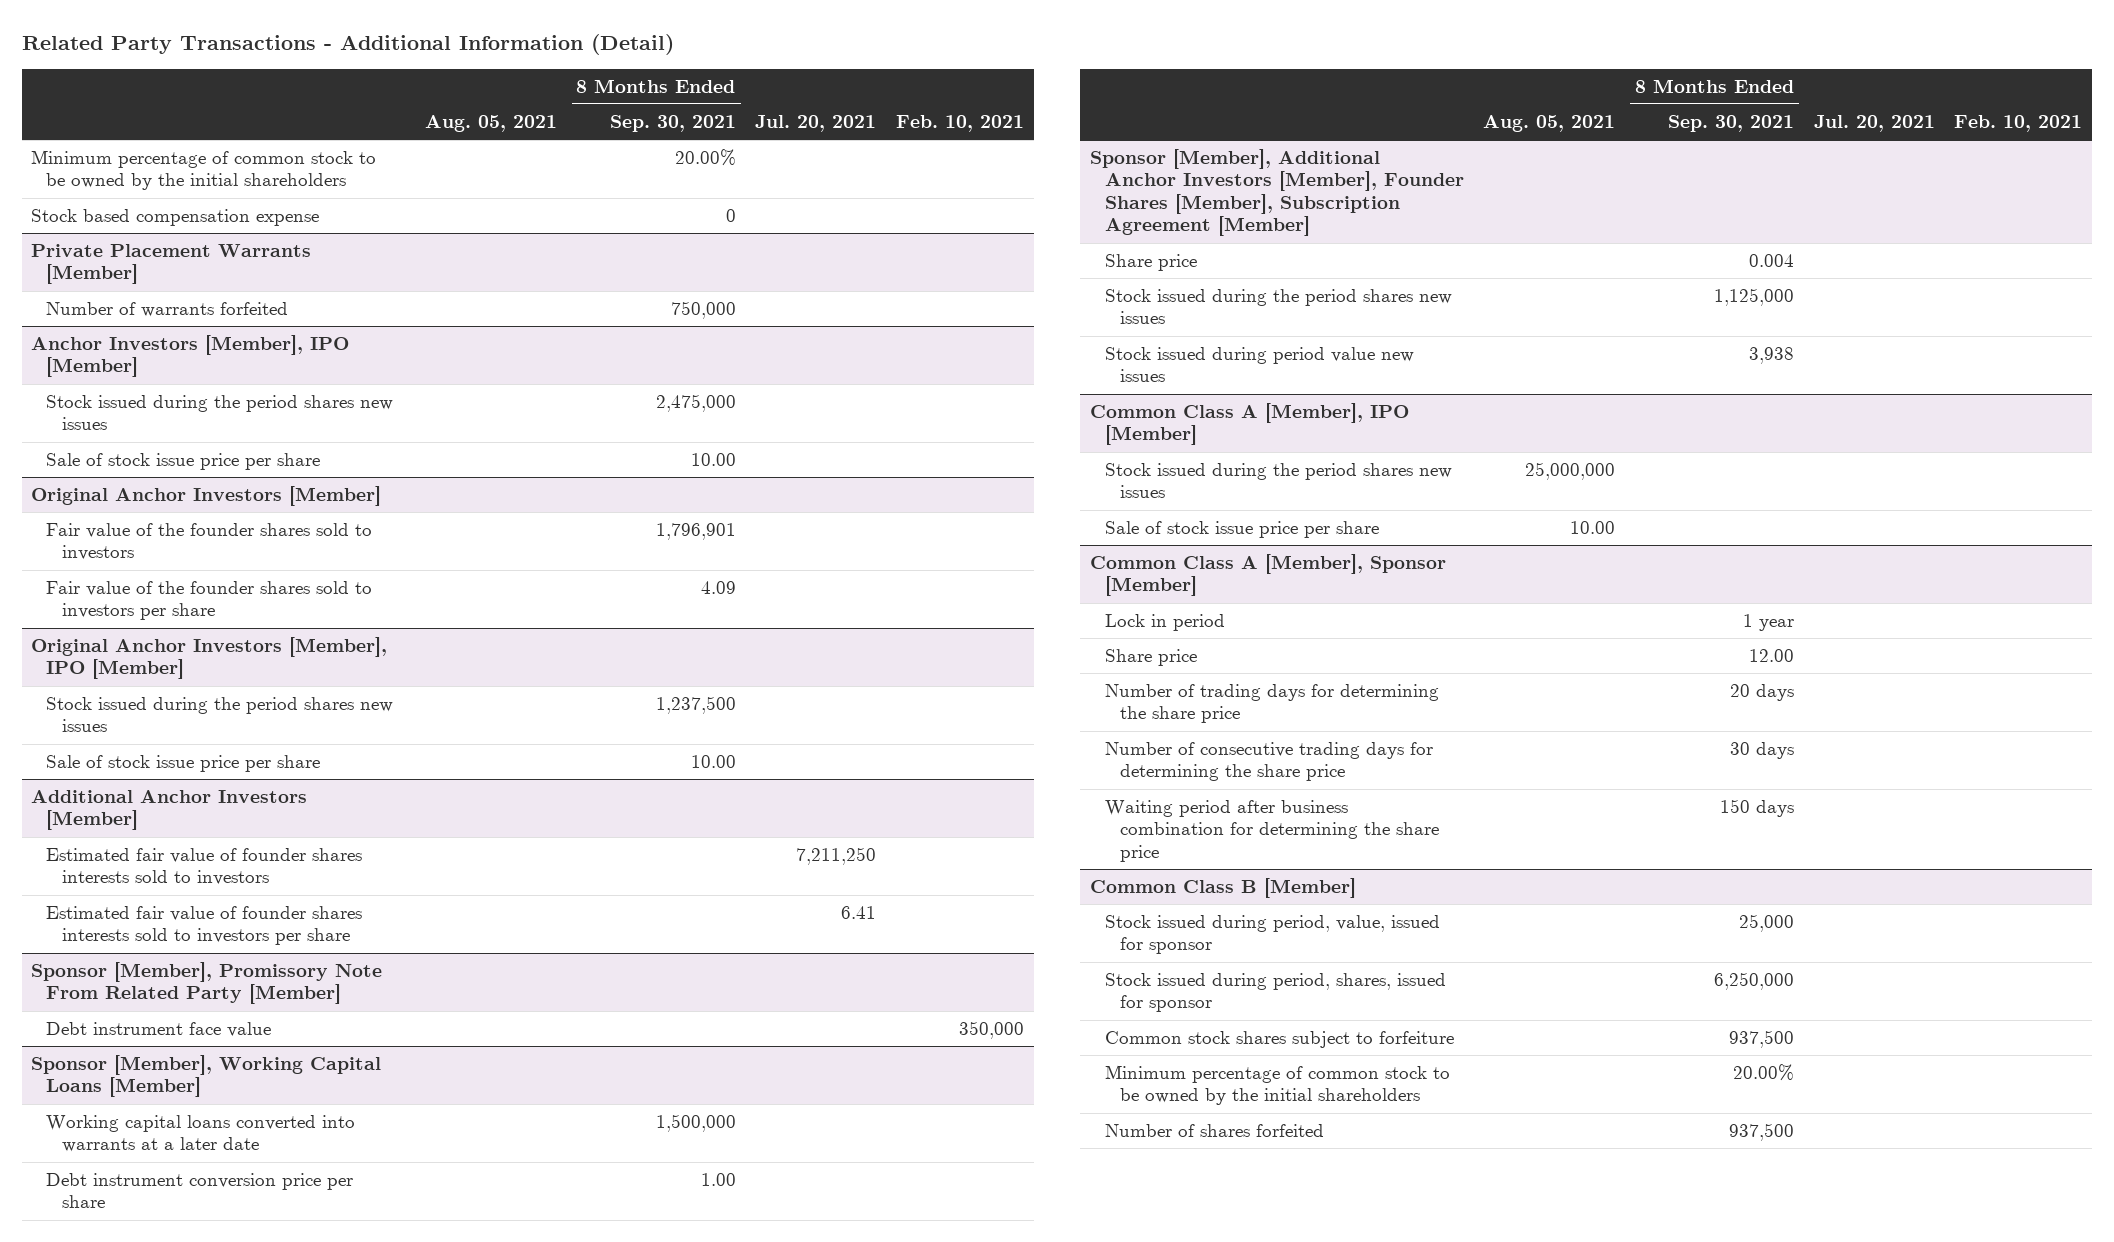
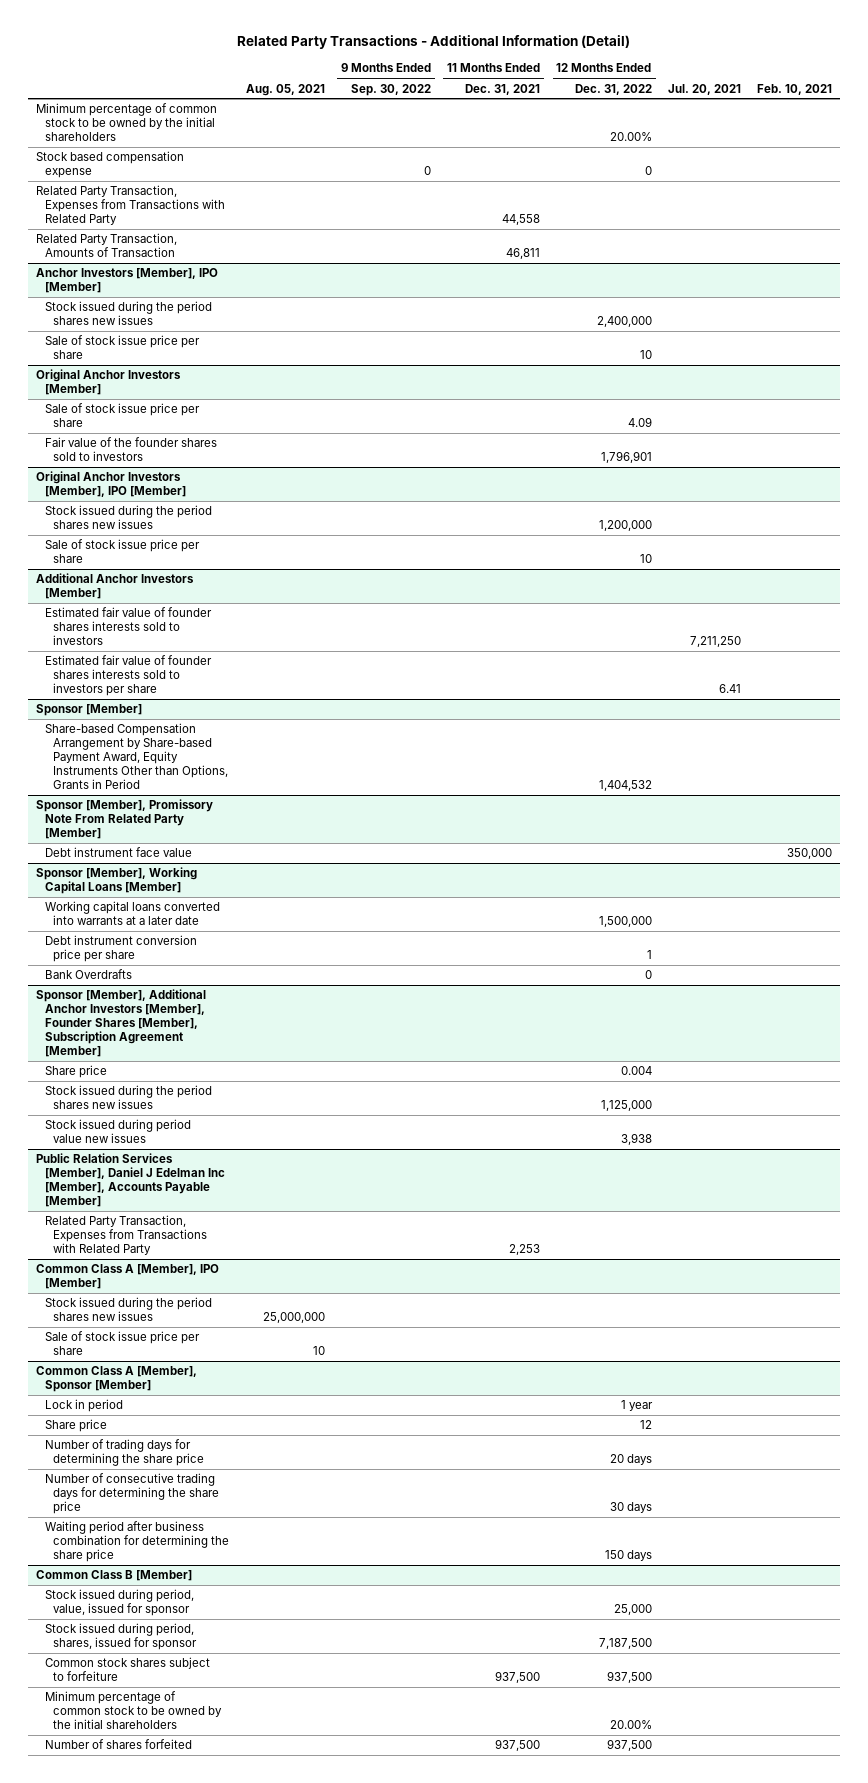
- | Aug. 05, 2021 | 8 Months Ended Sep. 30, 2021 | Jul. 20, 2021 | Feb. 10, 2021
+ | Aug. 05, 2021 | 9 Months Ended Sep. 30, 2022 | 11 Months Ended Dec. 31, 2021 | 12 Months Ended Dec. 31, 2022 | Jul. 20, 2021 | Feb. 10, 2021
- Private Placement Warrants [Member]
- Number of warrants forfeited | | 750,000 | |
+ Related Party Transaction, Expenses from Transactions with Related Party | | | 44,558 | | |
+ Related Party Transaction, Amounts of Transaction | | | 46,811 | | |
@ Original Anchor Investors [Member]
+ Sale of stock issue price per share | | | | 4.09 | |
- Fair value of the founder shares sold to investors per share | | 4.09 | |
+ Sponsor [Member]
+ Share-based Compensation Arrangement by Share-based Payment Award, Equity Instruments Other than Options, Grants in Period | | | | 1,404,532 | |
@ Sponsor [Member], Working Capital Loans [Member]
+ Bank Overdrafts | | | | 0 | |
+ Public Relation Services [Member], Daniel J Edelman Inc [Member], Accounts Payable [Member]
+ Related Party Transaction, Expenses from Transactions with Related Party | | | 2,253 | | |
@ Common Class A [Member], IPO [Member]
- Sale of stock issue price per share | 10.00 | | |
+ Sale of stock issue price per share | 10 | | | | |

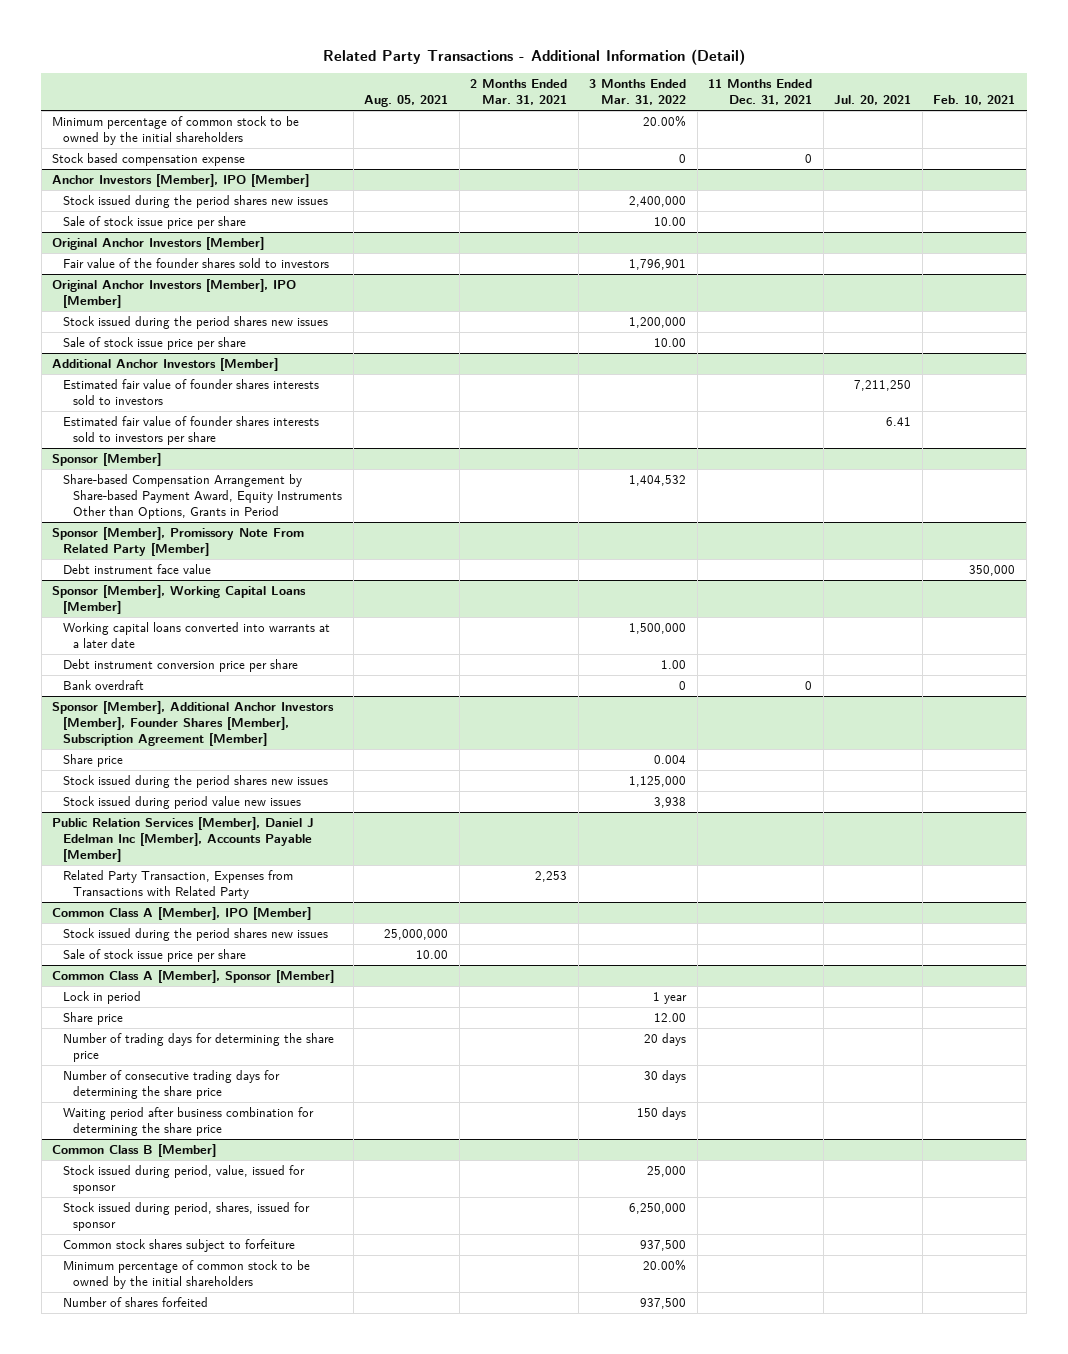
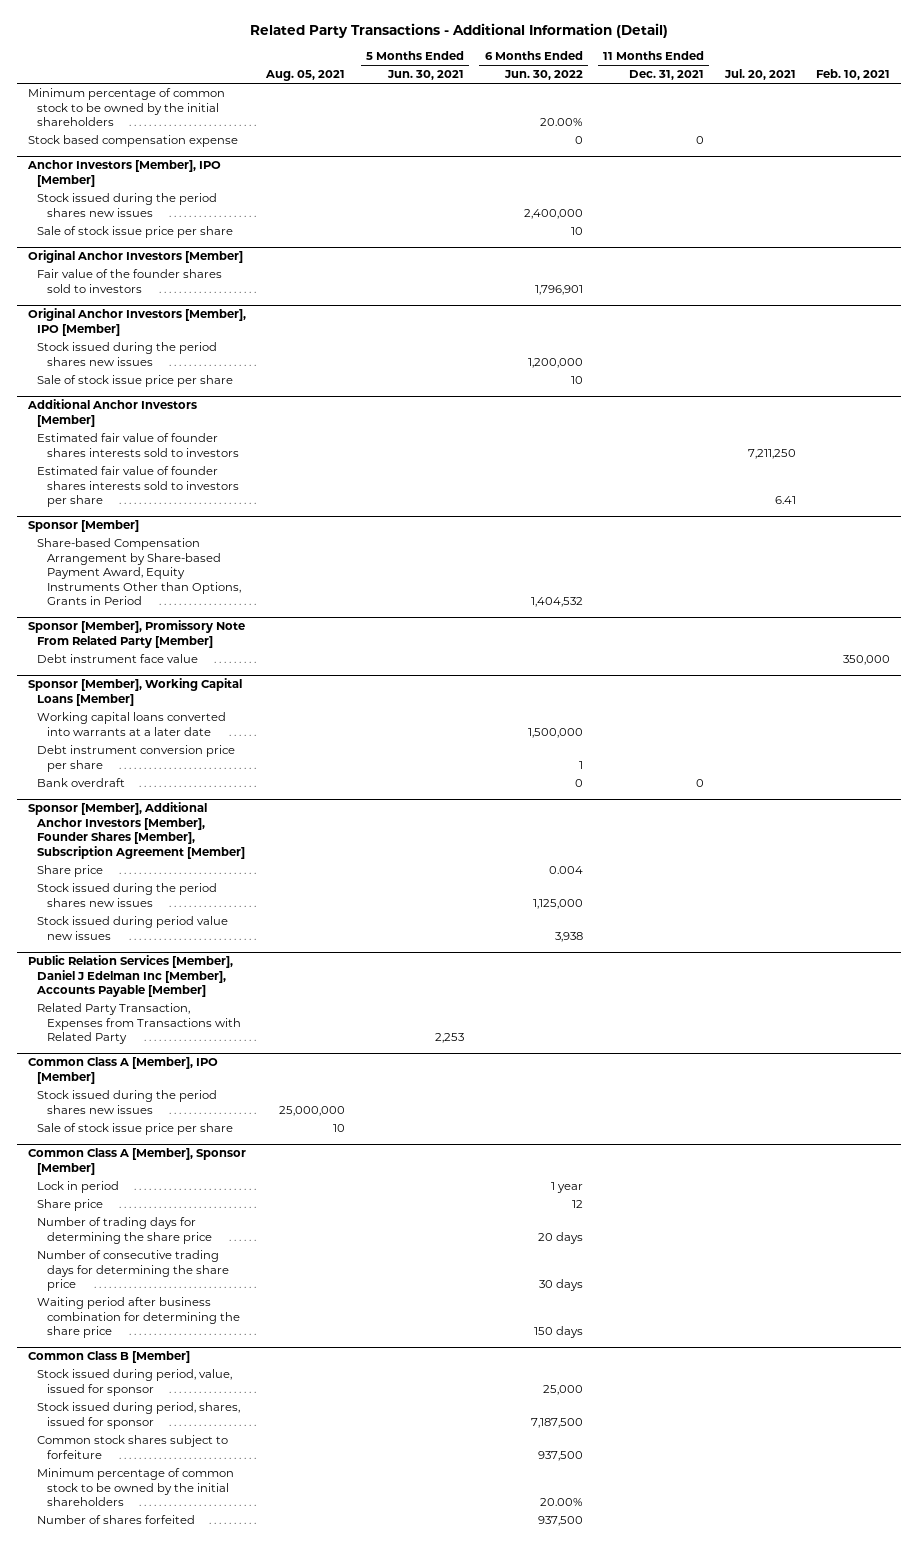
- | Aug. 05, 2021 | 2 Months Ended Mar. 31, 2021 | 3 Months Ended Mar. 31, 2022 | 11 Months Ended Dec. 31, 2021 | Jul. 20, 2021 | Feb. 10, 2021
+ | Aug. 05, 2021 | 5 Months Ended Jun. 30, 2021 | 6 Months Ended Jun. 30, 2022 | 11 Months Ended Dec. 31, 2021 | Jul. 20, 2021 | Feb. 10, 2021
@ Common Class A [Member], IPO [Member]
- Sale of stock issue price per share | 10.00 | | | | |
+ Sale of stock issue price per share | 10 | | | | |

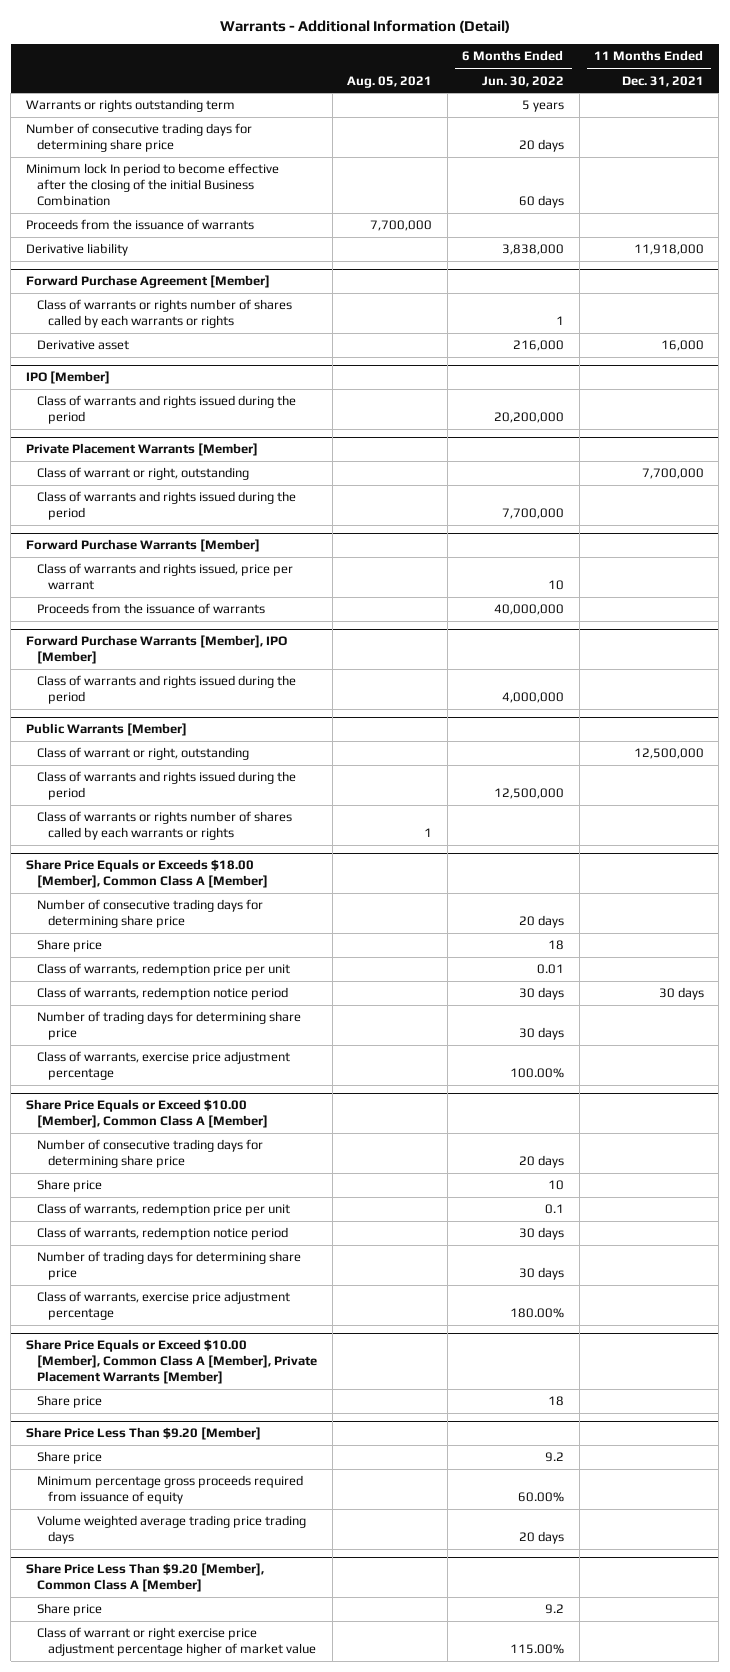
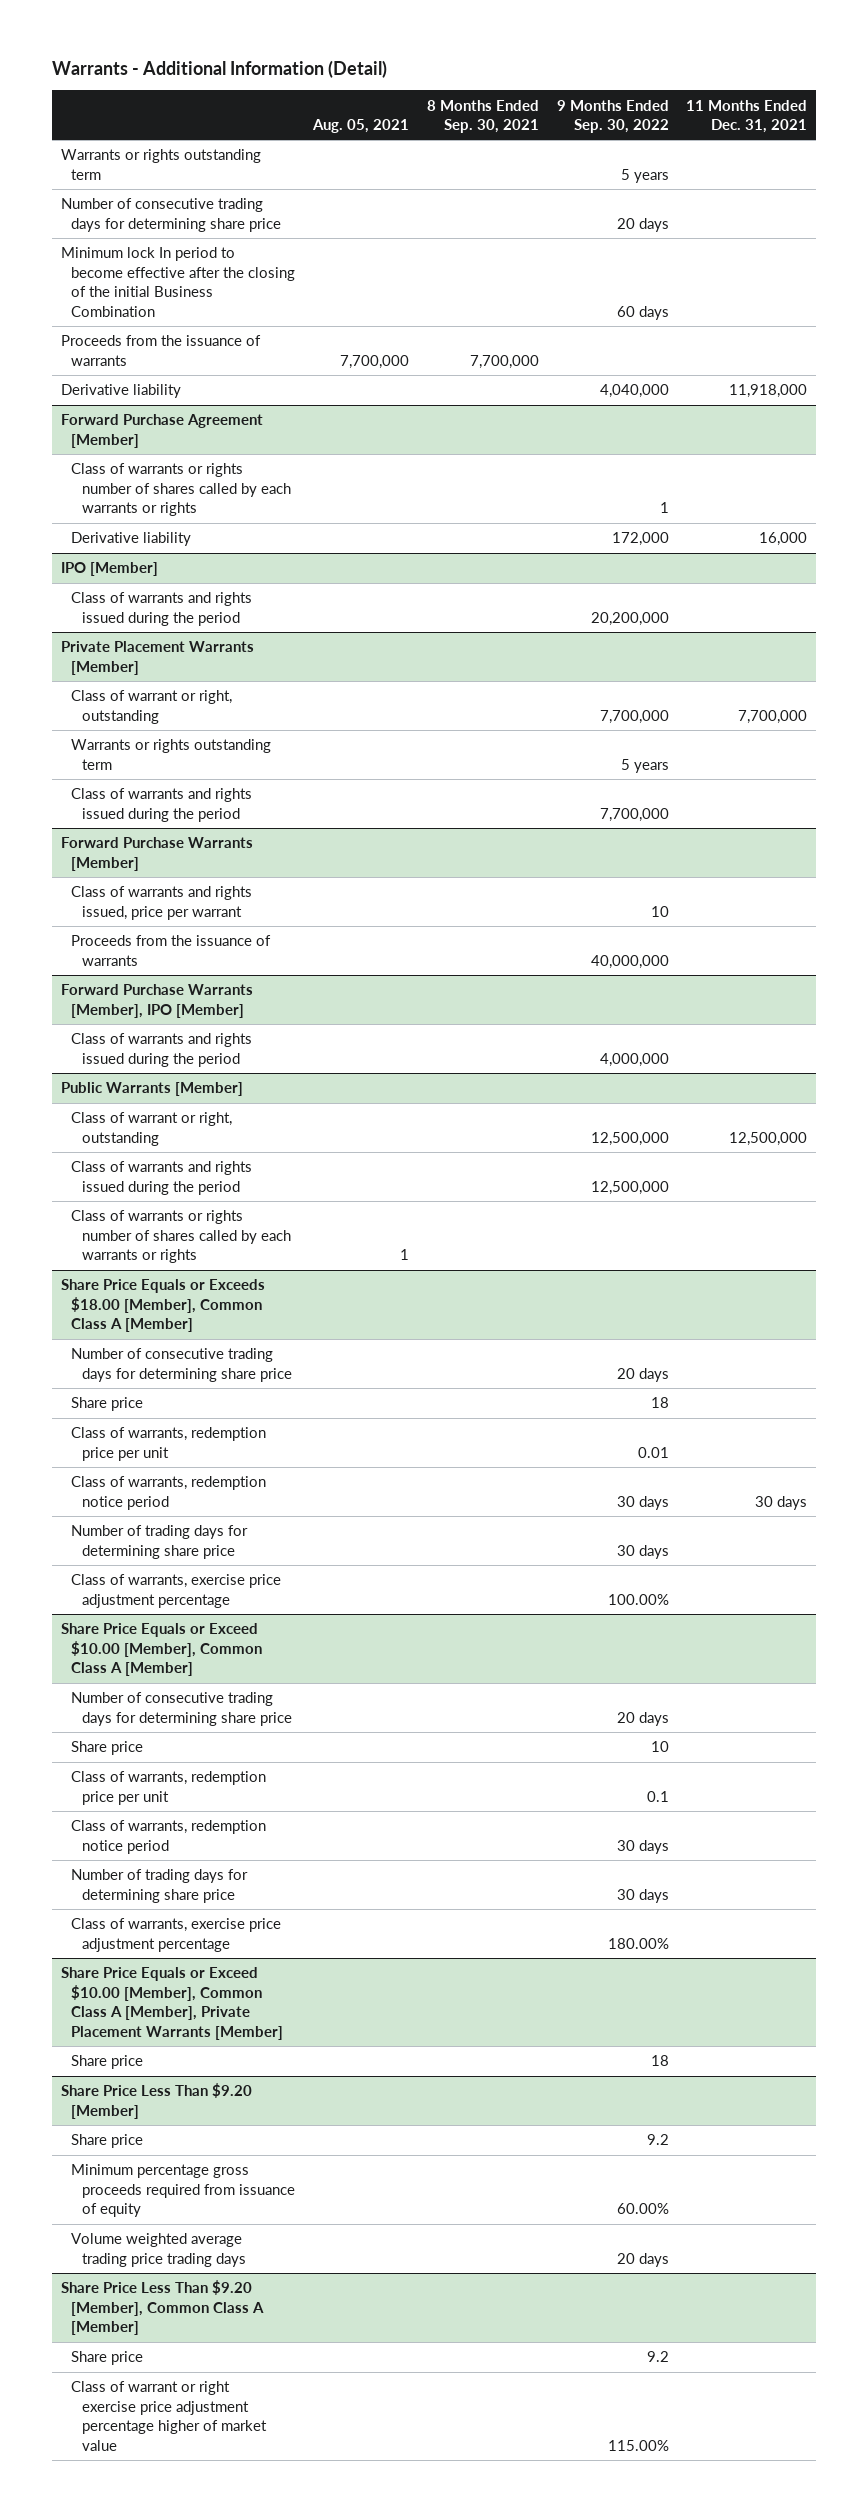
- | Aug. 05, 2021 | 6 Months Ended Jun. 30, 2022 | 11 Months Ended Dec. 31, 2021
+ | Aug. 05, 2021 | 8 Months Ended Sep. 30, 2021 | 9 Months Ended Sep. 30, 2022 | 11 Months Ended Dec. 31, 2021
@ Forward Purchase Agreement [Member]
- Derivative asset | | 216,000 | 16,000
+ Derivative liability | | | 172,000 | 16,000
@ Private Placement Warrants [Member]
+ Warrants or rights outstanding term | | | 5 years |

